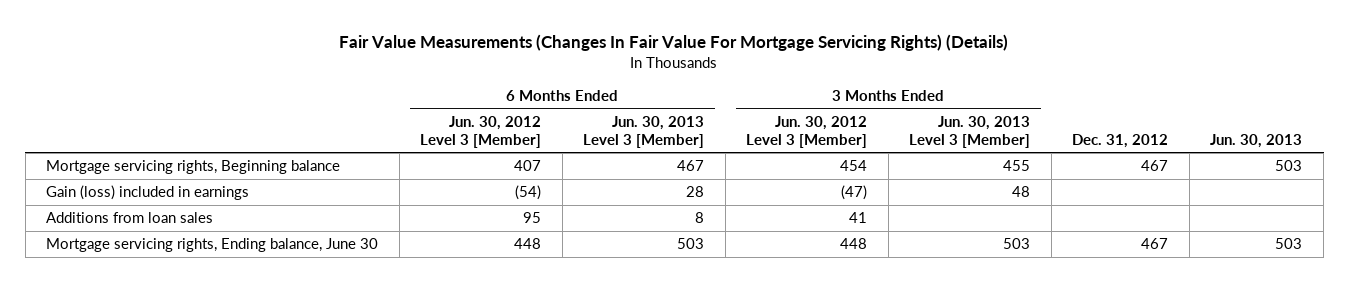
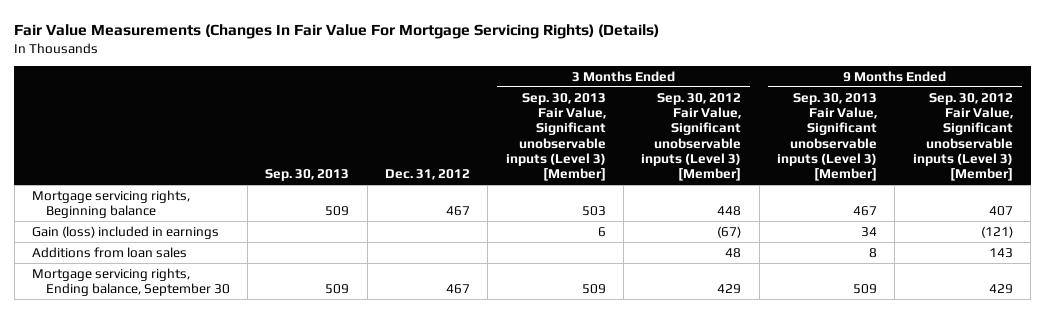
- | 6 Months Ended Jun. 30, 2012 Level 3 [Member] | 6 Months Ended Jun. 30, 2013 Level 3 [Member] | 3 Months Ended Jun. 30, 2012 Level 3 [Member] | 3 Months Ended Jun. 30, 2013 Level 3 [Member] | Dec. 31, 2012 | Jun. 30, 2013
+ | Sep. 30, 2013 | Dec. 31, 2012 | 3 Months Ended Sep. 30, 2013 Fair Value, Significant unobservable inputs (Level 3) [Member] | 3 Months Ended Sep. 30, 2012 Fair Value, Significant unobservable inputs (Level 3) [Member] | 9 Months Ended Sep. 30, 2013 Fair Value, Significant unobservable inputs (Level 3) [Member] | 9 Months Ended Sep. 30, 2012 Fair Value, Significant unobservable inputs (Level 3) [Member]
- Mortgage servicing rights, Ending balance, June 30 | 448 | 503 | 448 | 503 | 467 | 503
+ Mortgage servicing rights, Ending balance, September 30 | 509 | 467 | 509 | 429 | 509 | 429

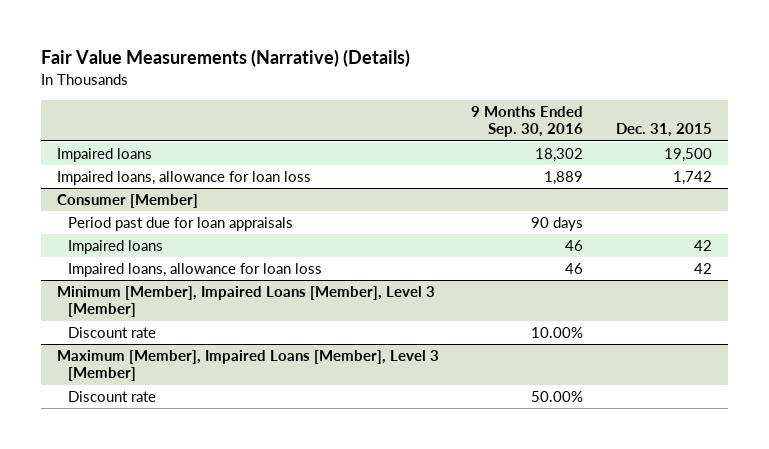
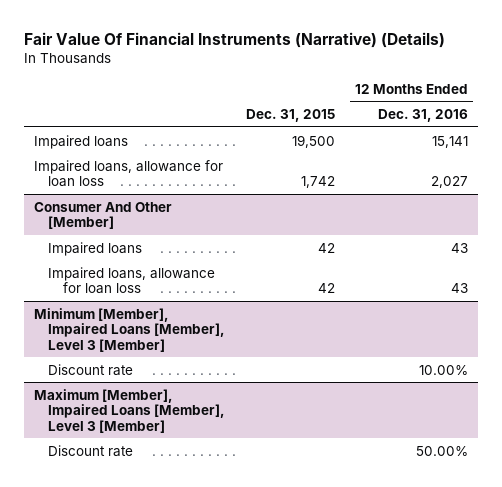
- Fair Value Measurements (Narrative) (Details)
+ Fair Value Of Financial Instruments (Narrative) (Details)
- | 9 Months Ended Sep. 30, 2016 | Dec. 31, 2015
+ | Dec. 31, 2015 | 12 Months Ended Dec. 31, 2016
- Consumer [Member]
- Period past due for loan appraisals | 90 days |
+ Consumer And Other [Member]

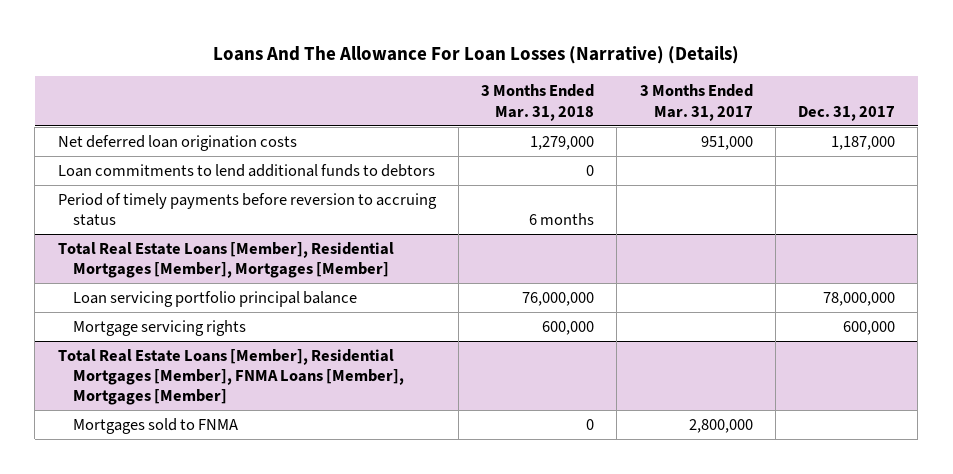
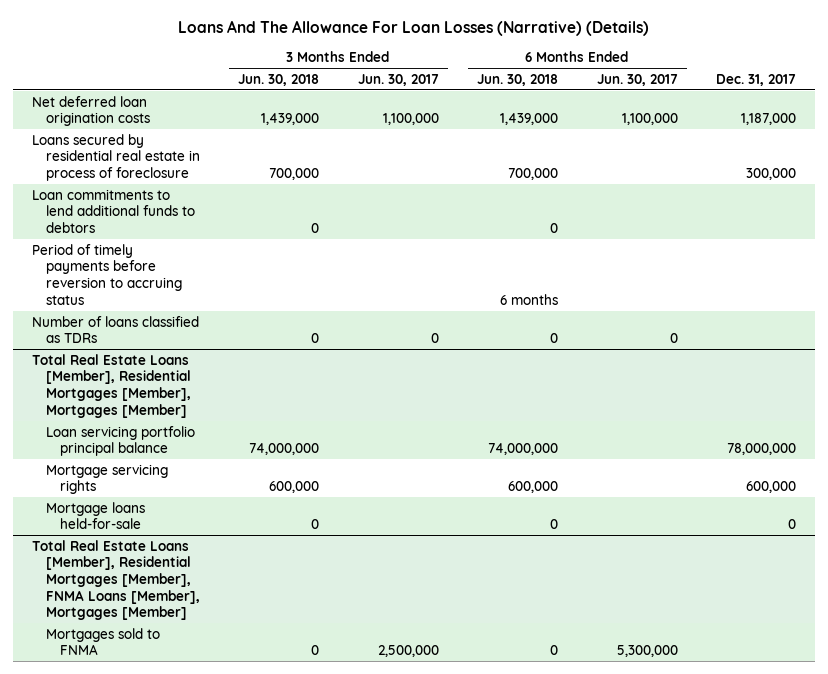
- | 3 Months Ended Mar. 31, 2018 | 3 Months Ended Mar. 31, 2017 | Dec. 31, 2017
+ | 3 Months Ended Jun. 30, 2018 | 3 Months Ended Jun. 30, 2017 | 6 Months Ended Jun. 30, 2018 | 6 Months Ended Jun. 30, 2017 | Dec. 31, 2017
+ Loans secured by residential real estate in process of foreclosure | 700,000 | | 700,000 | | 300,000
+ Number of loans classified as TDRs | 0 | 0 | 0 | 0 |
@ Total Real Estate Loans [Member], Residential Mortgages [Member], Mortgages [Member]
+ Mortgage loans held-for-sale | 0 | | 0 | | 0

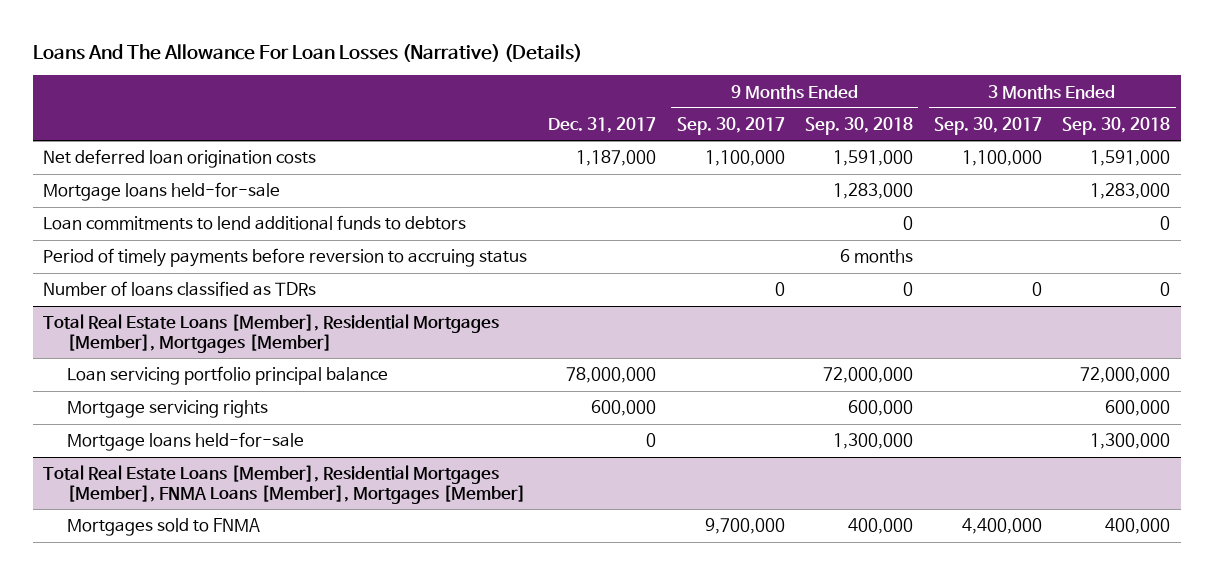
- | 3 Months Ended Jun. 30, 2018 | 3 Months Ended Jun. 30, 2017 | 6 Months Ended Jun. 30, 2018 | 6 Months Ended Jun. 30, 2017 | Dec. 31, 2017
+ | Dec. 31, 2017 | 9 Months Ended Sep. 30, 2017 | 9 Months Ended Sep. 30, 2018 | 3 Months Ended Sep. 30, 2017 | 3 Months Ended Sep. 30, 2018
- Loans secured by residential real estate in process of foreclosure | 700,000 | | 700,000 | | 300,000
+ Mortgage loans held-for-sale | | | 1,283,000 | | 1,283,000

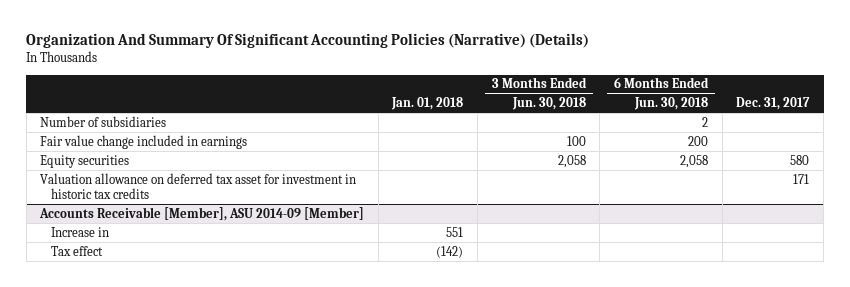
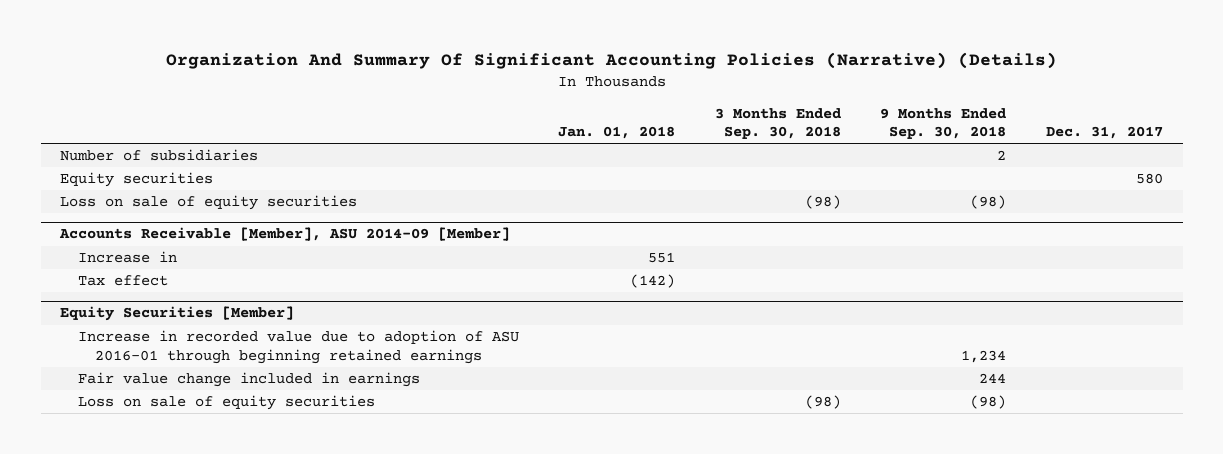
- | Jan. 01, 2018 | 3 Months Ended Jun. 30, 2018 | 6 Months Ended Jun. 30, 2018 | Dec. 31, 2017
+ | Jan. 01, 2018 | 3 Months Ended Sep. 30, 2018 | 9 Months Ended Sep. 30, 2018 | Dec. 31, 2017
- Fair value change included in earnings | | 100 | 200 |
- Valuation allowance on deferred tax asset for investment in historic tax credits | | | | 171
+ Loss on sale of equity securities | | (98) | (98) |
+ Equity Securities [Member]
+ Increase in recorded value due to adoption of ASU 2016-01 through beginning retained earnings | | | 1,234 |
+ Fair value change included in earnings | | | 244 |
+ Loss on sale of equity securities | | (98) | (98) |

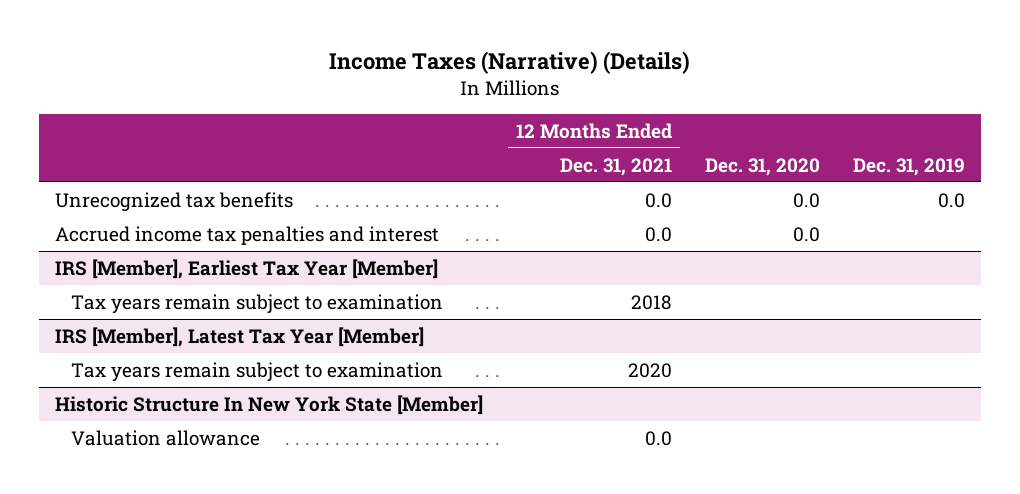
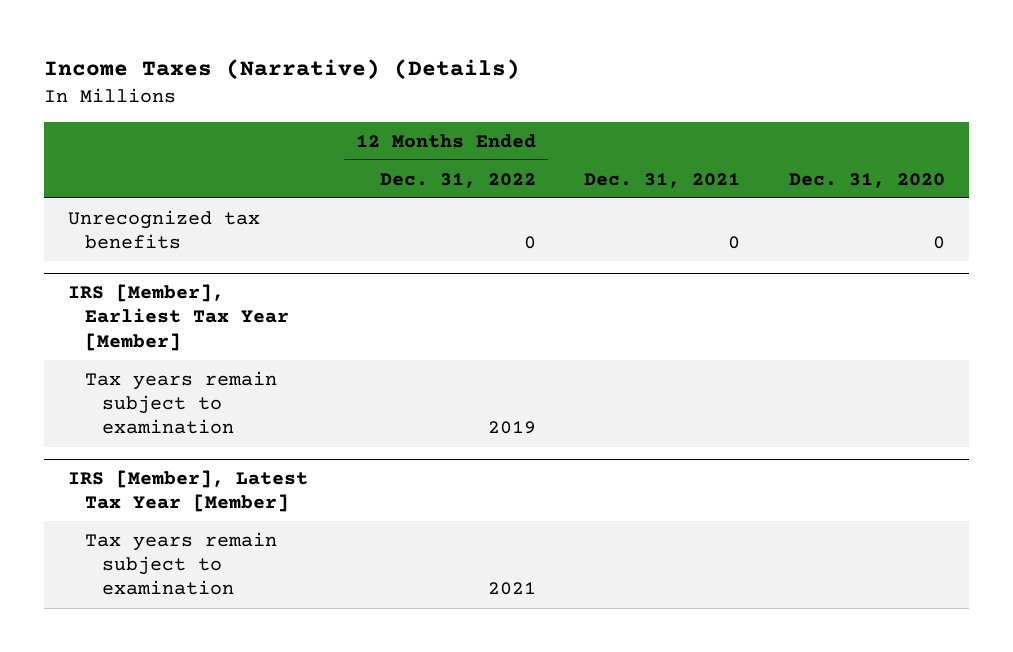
- | 12 Months Ended Dec. 31, 2021 | Dec. 31, 2020 | Dec. 31, 2019
+ | 12 Months Ended Dec. 31, 2022 | Dec. 31, 2021 | Dec. 31, 2020
- Unrecognized tax benefits | 0.0 | 0.0 | 0.0
- Accrued income tax penalties and interest | 0.0 | 0.0 |
+ Unrecognized tax benefits | 0 | 0 | 0
- Historic Structure In New York State [Member]
- Valuation allowance | 0.0 | |

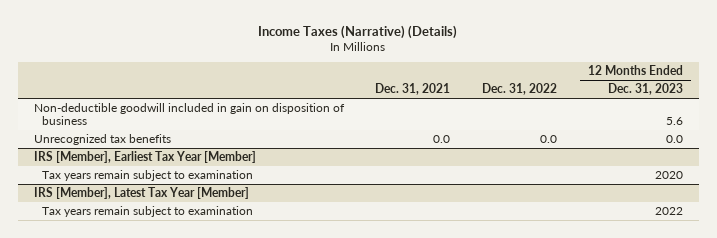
- | 12 Months Ended Dec. 31, 2022 | Dec. 31, 2021 | Dec. 31, 2020
+ | Dec. 31, 2021 | Dec. 31, 2022 | 12 Months Ended Dec. 31, 2023
- Unrecognized tax benefits | 0 | 0 | 0
+ Non-deductible goodwill included in gain on disposition of business | | | 5.6
+ Unrecognized tax benefits | 0.0 | 0.0 | 0.0

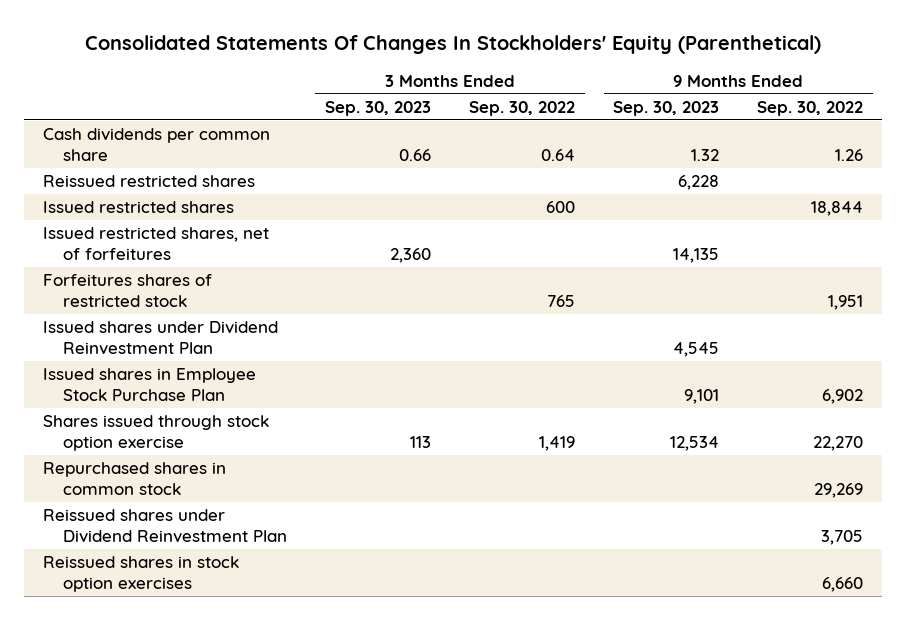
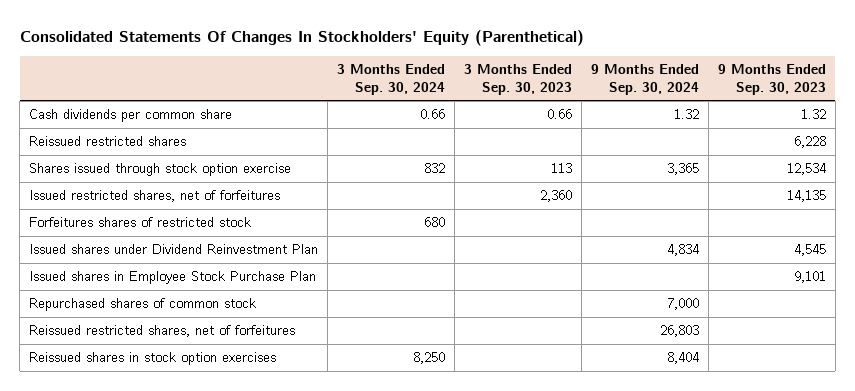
- | 3 Months Ended Sep. 30, 2023 | 3 Months Ended Sep. 30, 2022 | 9 Months Ended Sep. 30, 2023 | 9 Months Ended Sep. 30, 2022
+ | 3 Months Ended Sep. 30, 2024 | 3 Months Ended Sep. 30, 2023 | 9 Months Ended Sep. 30, 2024 | 9 Months Ended Sep. 30, 2023
- Issued restricted shares | | 600 | | 18,844
moved up: Shares issued through stock option exercise | 832 | 113 | 3,365 | 12,534
- Repurchased shares in common stock | | | | 29,269
- Reissued shares under Dividend Reinvestment Plan | | | | 3,705
+ Repurchased shares of common stock | | | 7,000 |
+ Reissued restricted shares, net of forfeitures | | | 26,803 |

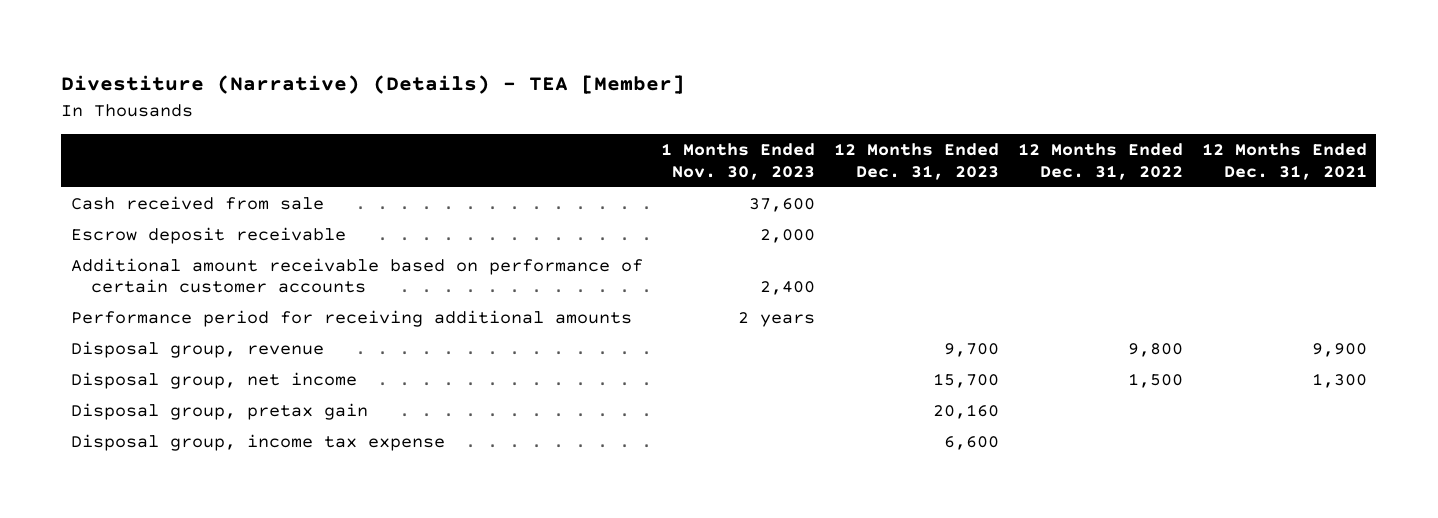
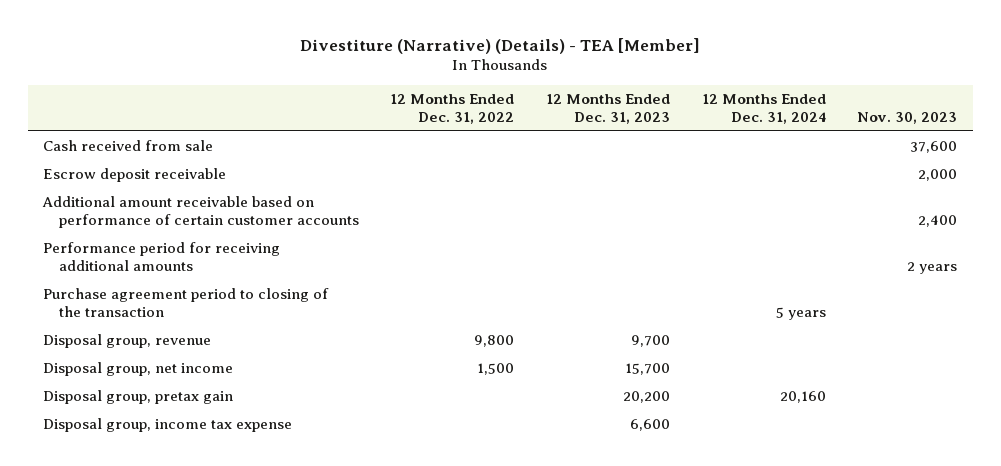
- | 1 Months Ended Nov. 30, 2023 | 12 Months Ended Dec. 31, 2023 | 12 Months Ended Dec. 31, 2022 | 12 Months Ended Dec. 31, 2021
+ | 12 Months Ended Dec. 31, 2022 | 12 Months Ended Dec. 31, 2023 | 12 Months Ended Dec. 31, 2024 | Nov. 30, 2023
+ Purchase agreement period to closing of the transaction | | | 5 years |
- Disposal group, pretax gain | | 20,160 | |
+ Disposal group, pretax gain | | 20,200 | 20,160 |

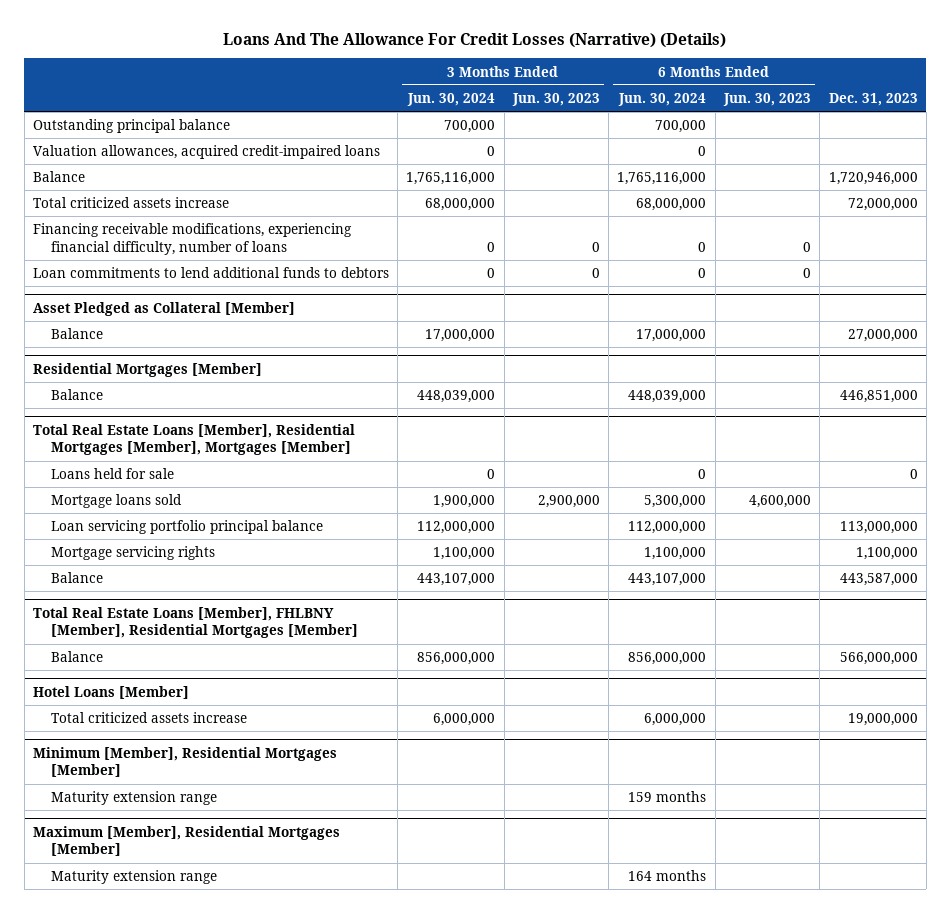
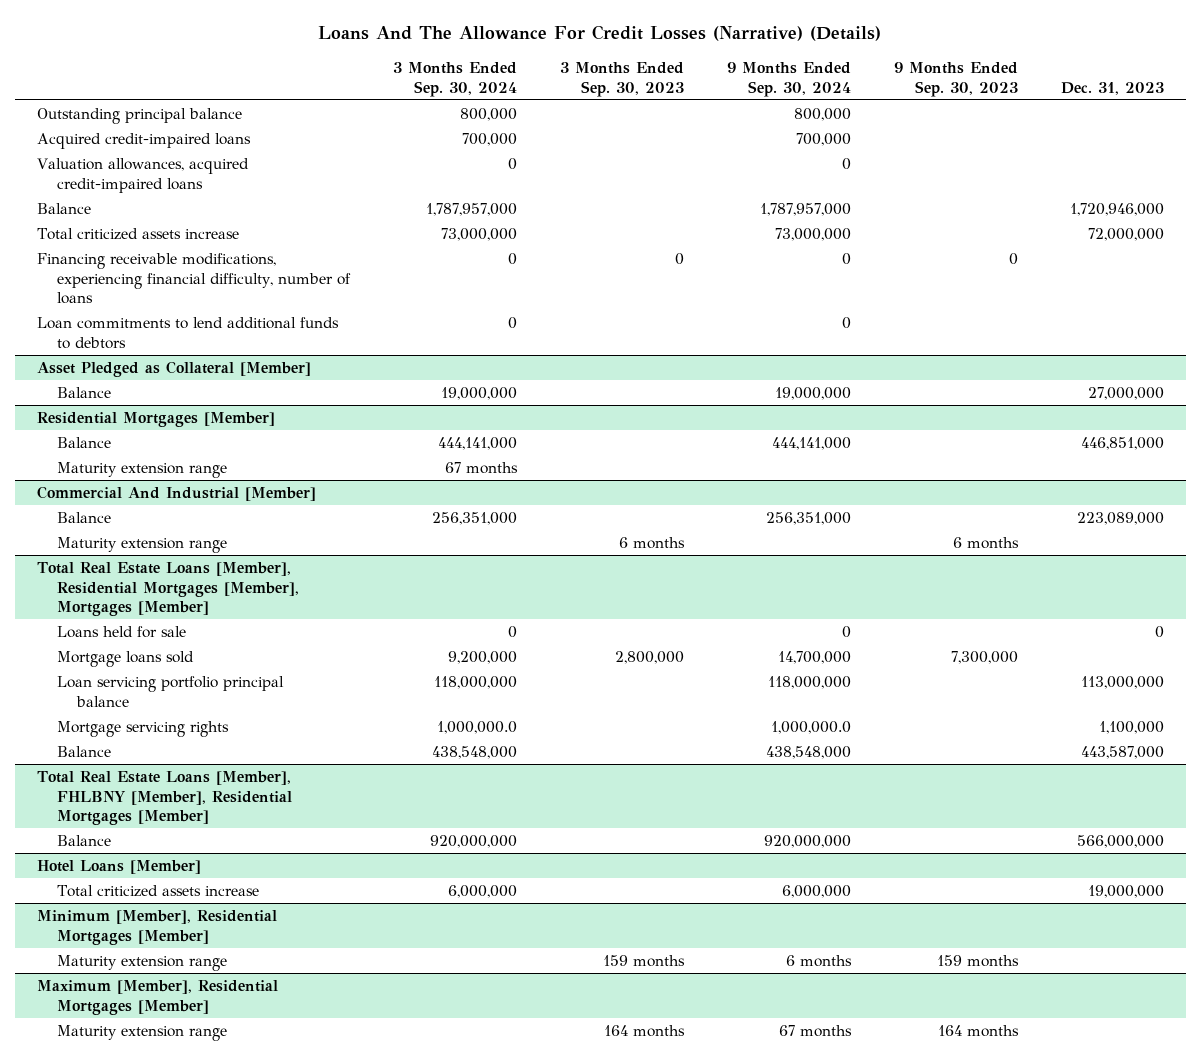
- | 3 Months Ended Jun. 30, 2024 | 3 Months Ended Jun. 30, 2023 | 6 Months Ended Jun. 30, 2024 | 6 Months Ended Jun. 30, 2023 | Dec. 31, 2023
+ | 3 Months Ended Sep. 30, 2024 | 3 Months Ended Sep. 30, 2023 | 9 Months Ended Sep. 30, 2024 | 9 Months Ended Sep. 30, 2023 | Dec. 31, 2023
+ Acquired credit-impaired loans | 700,000 | | 700,000 | |
@ Residential Mortgages [Member]
+ Maturity extension range | 67 months | | | |
+ Commercial And Industrial [Member]
+ Balance | 256,351,000 | | 256,351,000 | | 223,089,000
+ Maturity extension range | | 6 months | | 6 months |

